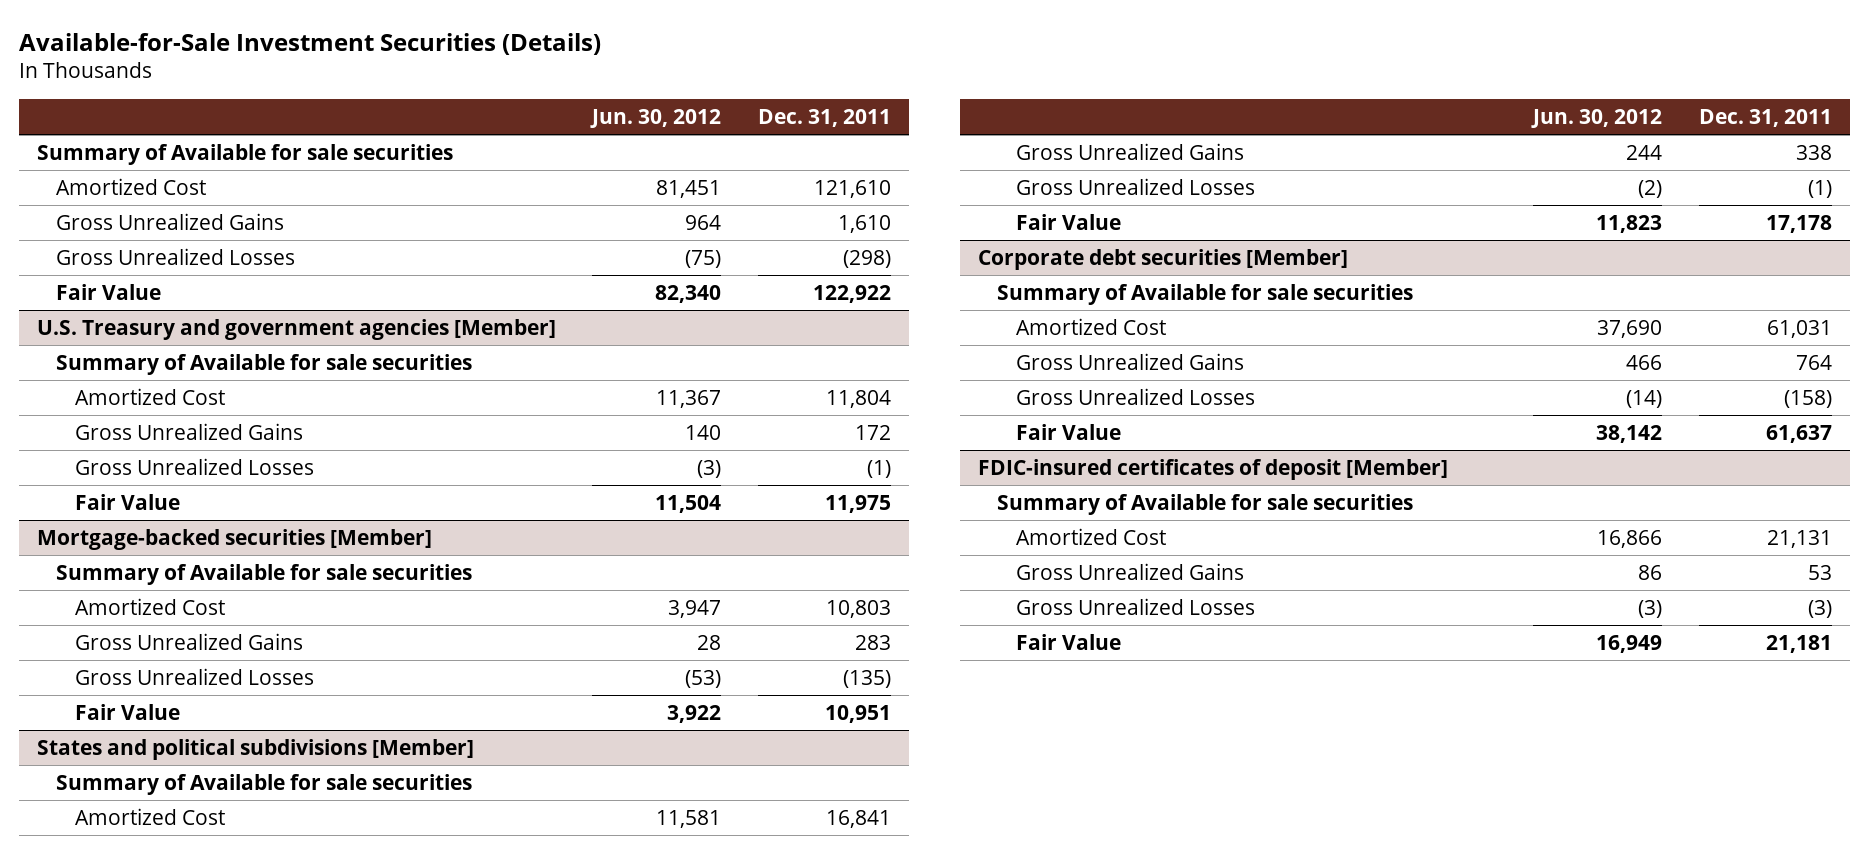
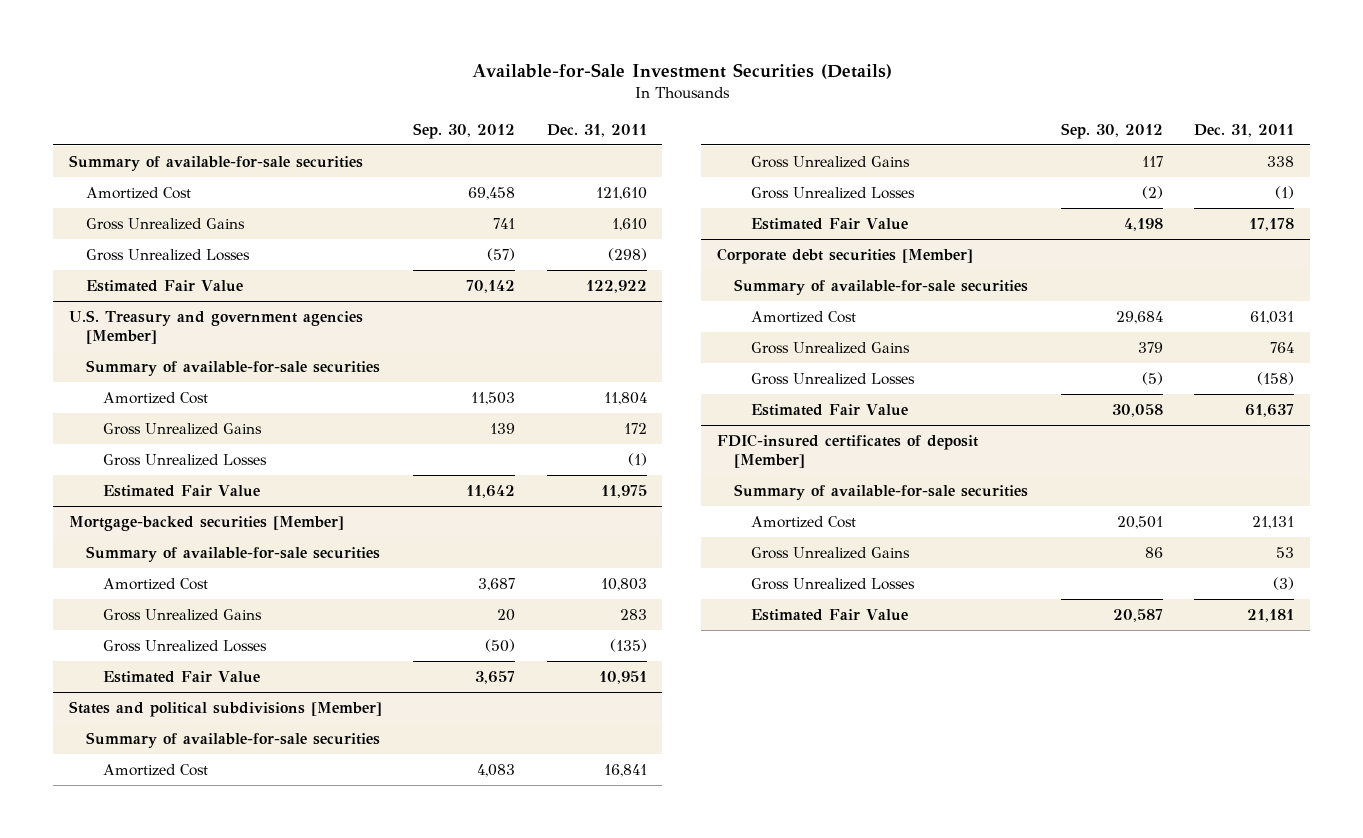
- | Jun. 30, 2012 | Dec. 31, 2011
+ | Sep. 30, 2012 | Dec. 31, 2011
- Summary of Available for sale securities
+ Summary of available-for-sale securities
- Fair Value | 82,340 | 122,922
+ Estimated Fair Value | 70,142 | 122,922
@ U.S. Treasury and government agencies [Member]
- Summary of Available for sale securities
+ Summary of available-for-sale securities
- Fair Value | 11,504 | 11,975
+ Estimated Fair Value | 11,642 | 11,975
@ Mortgage-backed securities [Member]
- Summary of Available for sale securities
+ Summary of available-for-sale securities
- Fair Value | 3,922 | 10,951
+ Estimated Fair Value | 3,657 | 10,951
@ States and political subdivisions [Member]
- Summary of Available for sale securities
+ Summary of available-for-sale securities
- Fair Value | 11,823 | 17,178
+ Estimated Fair Value | 4,198 | 17,178
@ Corporate debt securities [Member]
- Summary of Available for sale securities
+ Summary of available-for-sale securities
- Fair Value | 38,142 | 61,637
+ Estimated Fair Value | 30,058 | 61,637
@ FDIC-insured certificates of deposit [Member]
- Summary of Available for sale securities
+ Summary of available-for-sale securities
- Fair Value | 16,949 | 21,181
+ Estimated Fair Value | 20,587 | 21,181

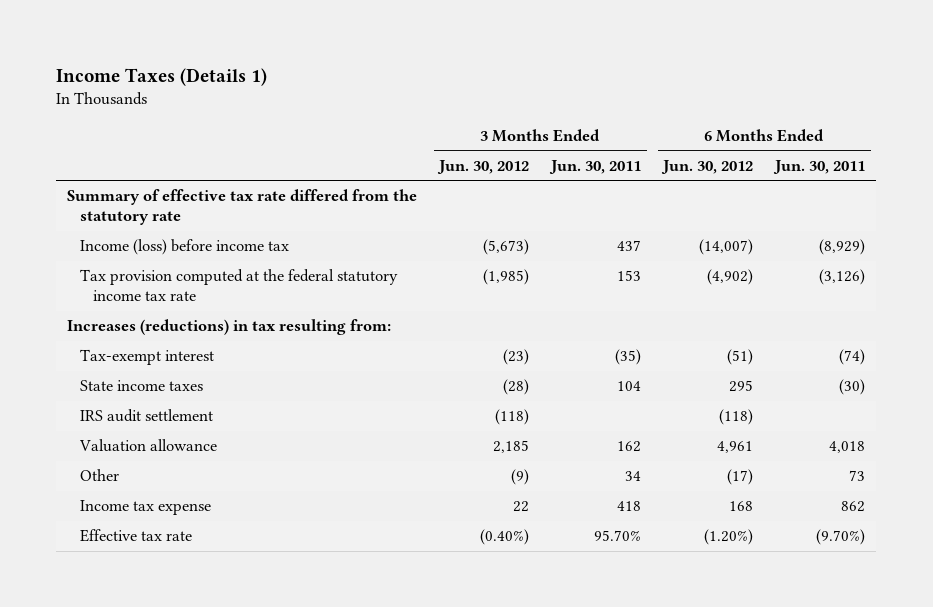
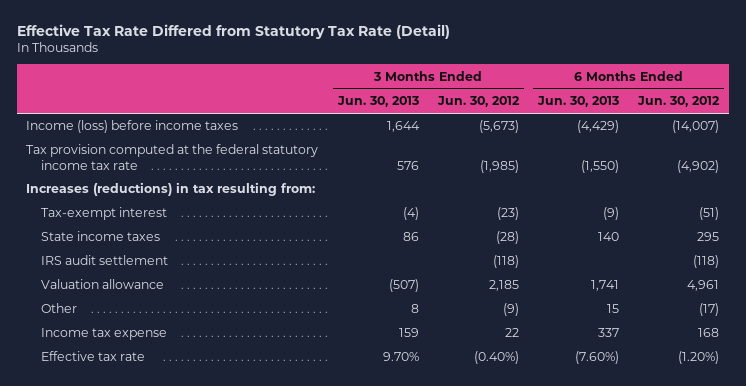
- Income Taxes (Details 1)
+ Effective Tax Rate Differed from Statutory Tax Rate (Detail)
- | 3 Months Ended Jun. 30, 2012 | 3 Months Ended Jun. 30, 2011 | 6 Months Ended Jun. 30, 2012 | 6 Months Ended Jun. 30, 2011
+ | 3 Months Ended Jun. 30, 2013 | 3 Months Ended Jun. 30, 2012 | 6 Months Ended Jun. 30, 2013 | 6 Months Ended Jun. 30, 2012
- Summary of effective tax rate differed from the statutory rate
- Income (loss) before income tax | (5,673) | 437 | (14,007) | (8,929)
+ Income (loss) before income taxes | 1,644 | (5,673) | (4,429) | (14,007)

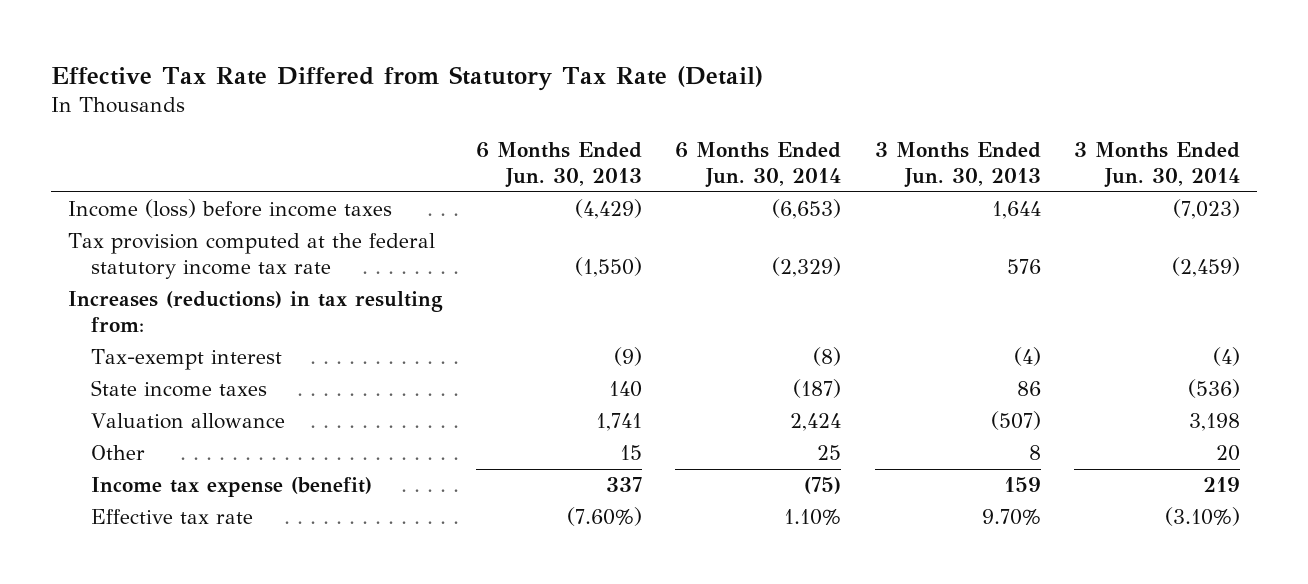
- | 3 Months Ended Jun. 30, 2013 | 3 Months Ended Jun. 30, 2012 | 6 Months Ended Jun. 30, 2013 | 6 Months Ended Jun. 30, 2012
+ | 6 Months Ended Jun. 30, 2013 | 6 Months Ended Jun. 30, 2014 | 3 Months Ended Jun. 30, 2013 | 3 Months Ended Jun. 30, 2014
- IRS audit settlement | | (118) | | (118)
- Income tax expense | 159 | 22 | 337 | 168
+ Income tax expense (benefit) | 337 | (75) | 159 | 219

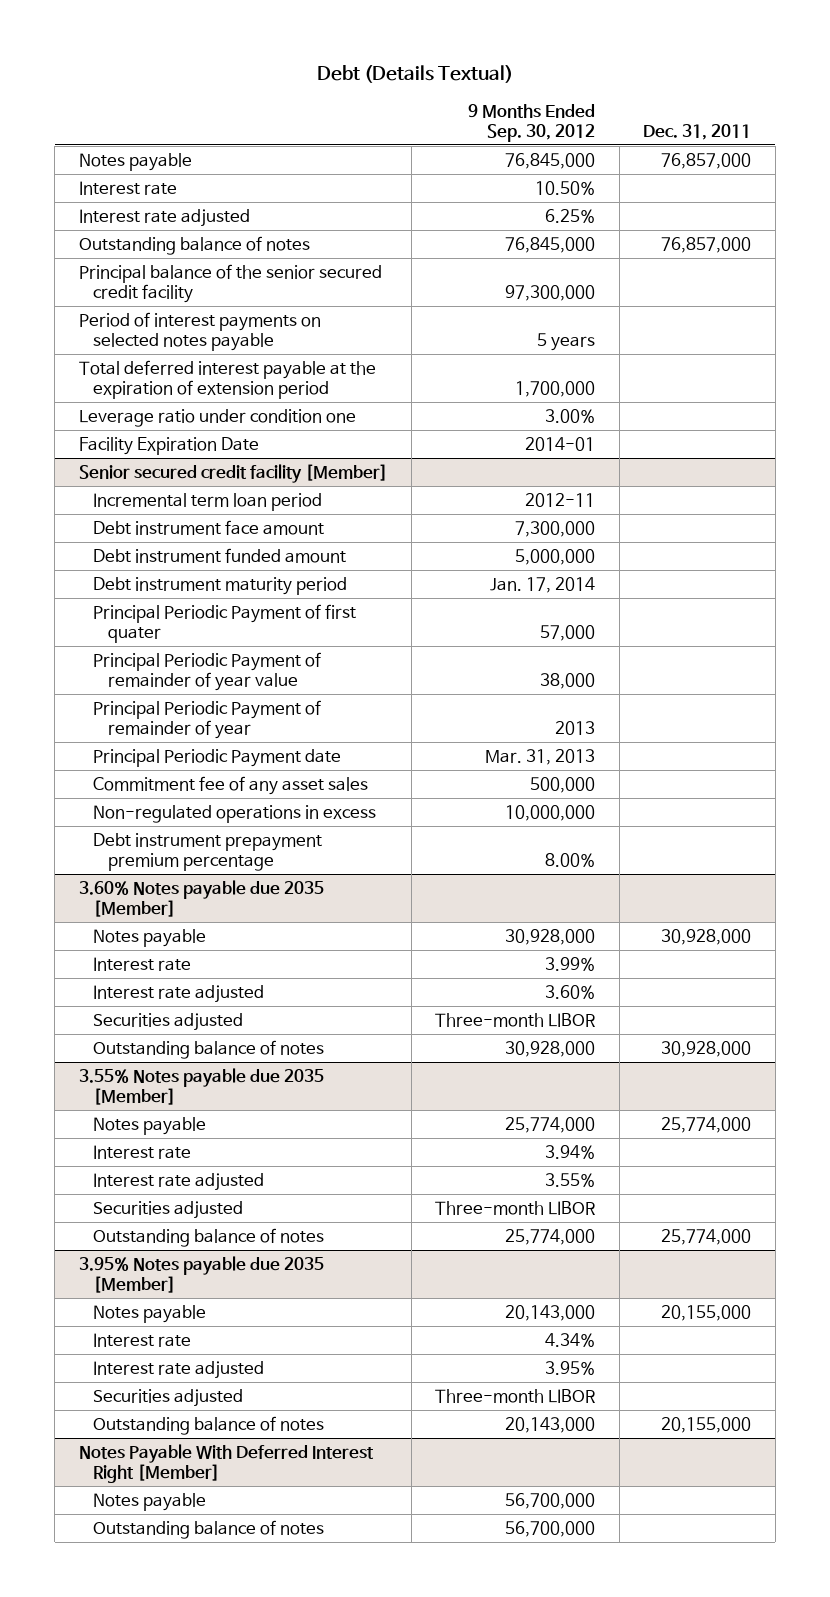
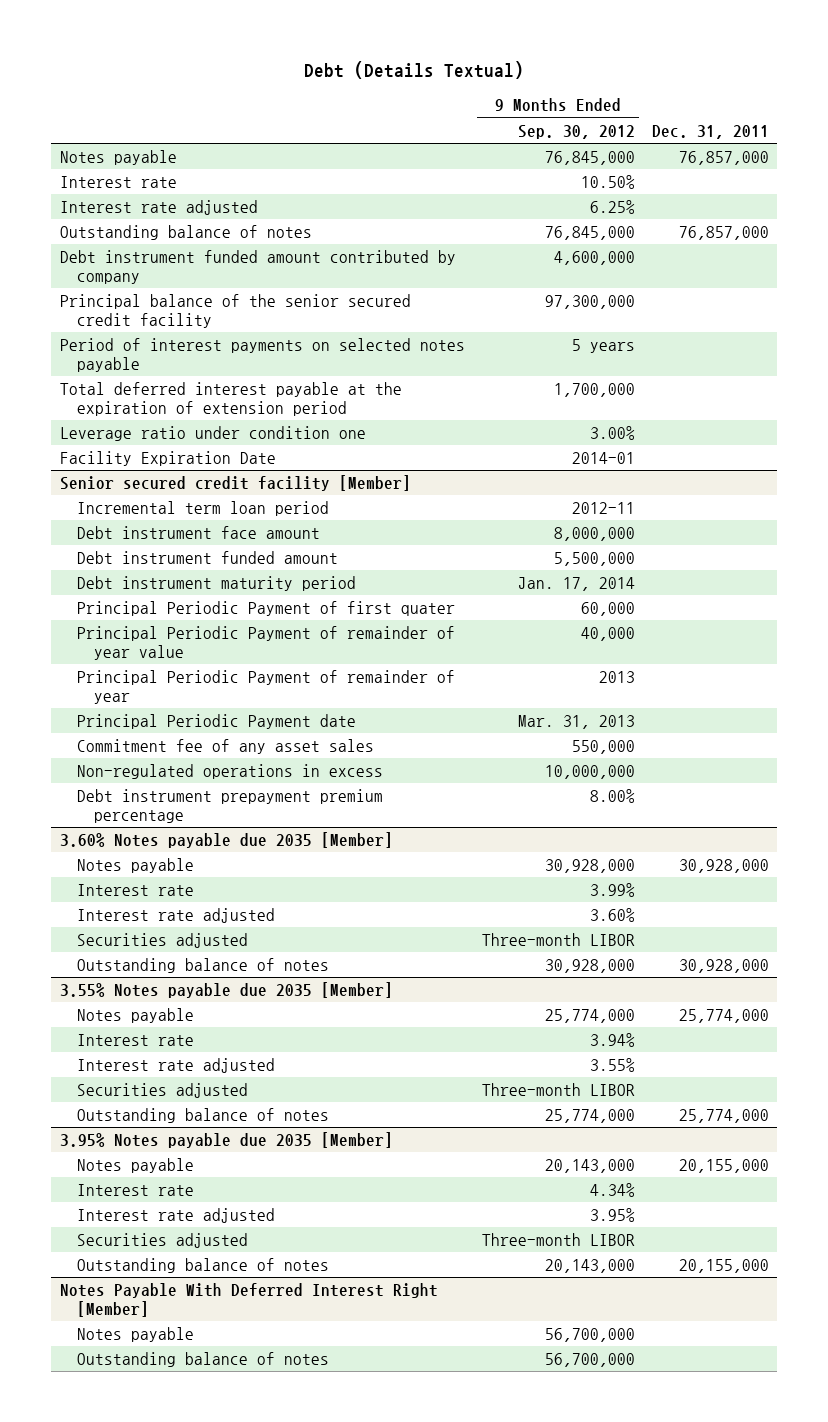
+ Debt instrument funded amount contributed by company | 4,600,000 |
@ Senior secured credit facility [Member]
- Debt instrument face amount | 7,300,000 |
- Debt instrument funded amount | 5,000,000 |
+ Debt instrument face amount | 8,000,000 |
+ Debt instrument funded amount | 5,500,000 |
- Principal Periodic Payment of first quater | 57,000 |
- Principal Periodic Payment of remainder of year value | 38,000 |
+ Principal Periodic Payment of first quater | 60,000 |
+ Principal Periodic Payment of remainder of year value | 40,000 |
- Commitment fee of any asset sales | 500,000 |
+ Commitment fee of any asset sales | 550,000 |

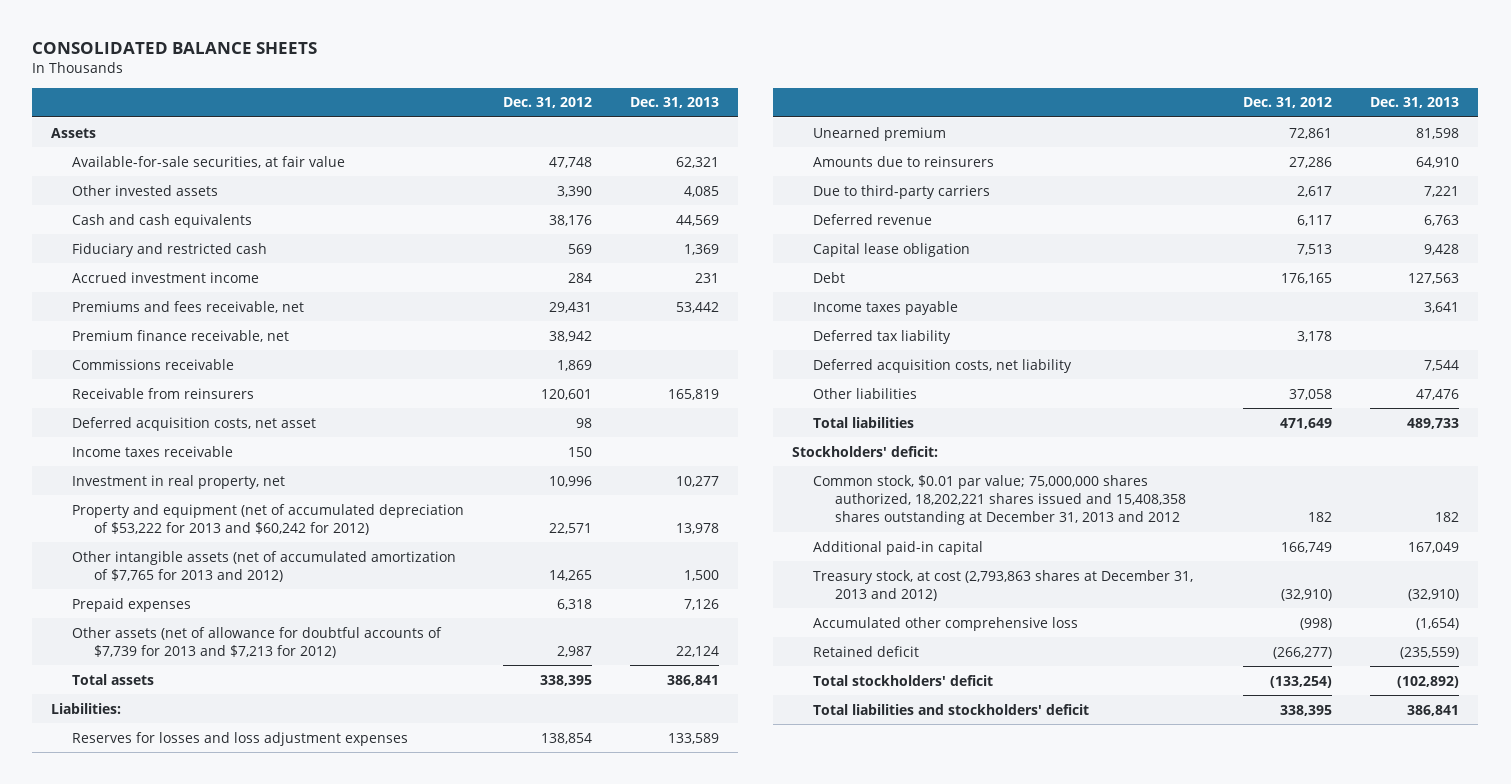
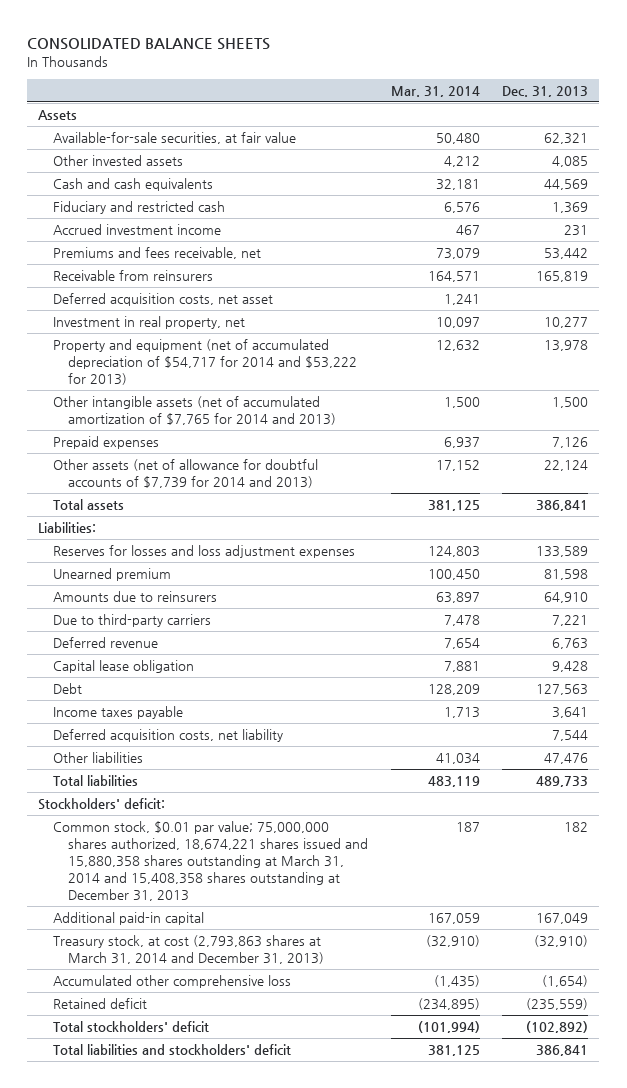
- | Dec. 31, 2012 | Dec. 31, 2013
+ | Mar. 31, 2014 | Dec. 31, 2013
- Premium finance receivable, net | 38,942 |
- Commissions receivable | 1,869 |
- Income taxes receivable | 150 |
- Property and equipment (net of accumulated depreciation of $53,222 for 2013 and $60,242 for 2012) | 22,571 | 13,978
- Other intangible assets (net of accumulated amortization of $7,765 for 2013 and 2012) | 14,265 | 1,500
+ Property and equipment (net of accumulated depreciation of $54,717 for 2014 and $53,222 for 2013) | 12,632 | 13,978
+ Other intangible assets (net of accumulated amortization of $7,765 for 2014 and 2013) | 1,500 | 1,500
- Other assets (net of allowance for doubtful accounts of $7,739 for 2013 and $7,213 for 2012) | 2,987 | 22,124
+ Other assets (net of allowance for doubtful accounts of $7,739 for 2014 and 2013) | 17,152 | 22,124
- Deferred tax liability | 3,178 |
- Common stock, $0.01 par value; 75,000,000 shares authorized, 18,202,221 shares issued and 15,408,358 shares outstanding at December 31, 2013 and 2012 | 182 | 182
+ Common stock, $0.01 par value; 75,000,000 shares authorized, 18,674,221 shares issued and 15,880,358 shares outstanding at March 31, 2014 and 15,408,358 shares outstanding at December 31, 2013 | 187 | 182
- Treasury stock, at cost (2,793,863 shares at December 31, 2013 and 2012) | (32,910) | (32,910)
+ Treasury stock, at cost (2,793,863 shares at March 31, 2014 and December 31, 2013) | (32,910) | (32,910)

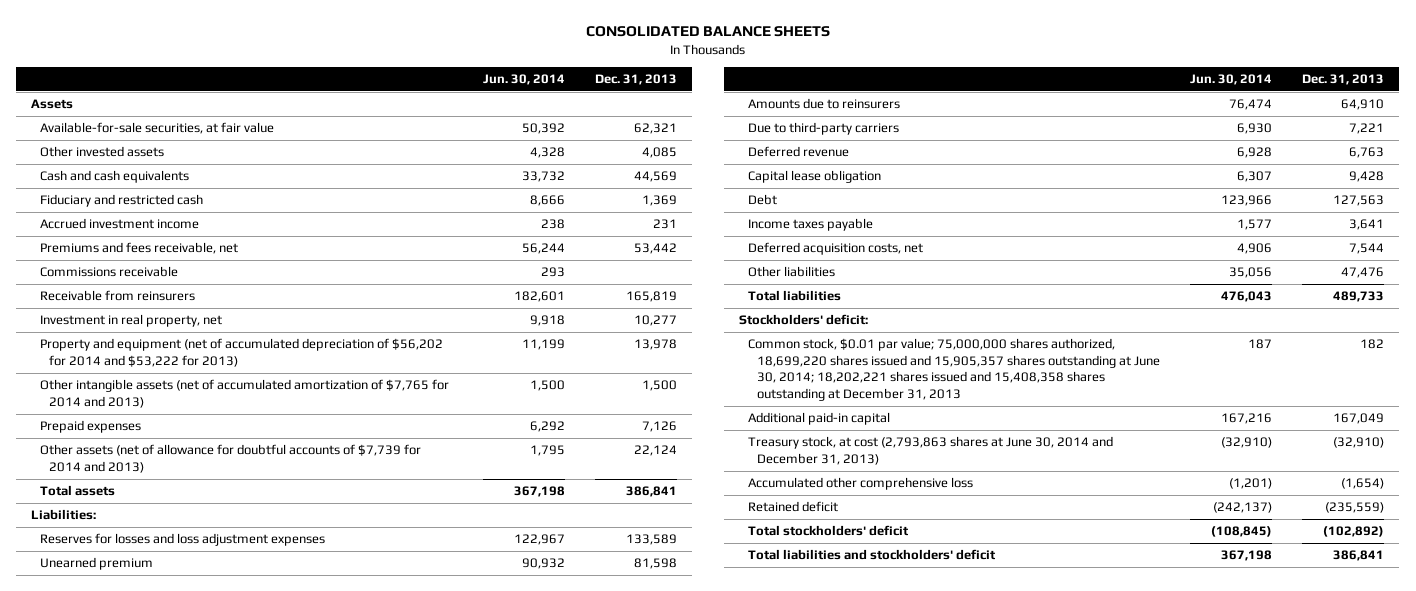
- | Mar. 31, 2014 | Dec. 31, 2013
+ | Jun. 30, 2014 | Dec. 31, 2013
+ Commissions receivable | 293 |
- Deferred acquisition costs, net asset | 1,241 |
- Property and equipment (net of accumulated depreciation of $54,717 for 2014 and $53,222 for 2013) | 12,632 | 13,978
+ Property and equipment (net of accumulated depreciation of $56,202 for 2014 and $53,222 for 2013) | 11,199 | 13,978
- Deferred acquisition costs, net liability | | 7,544
+ Deferred acquisition costs, net | 4,906 | 7,544
- Common stock, $0.01 par value; 75,000,000 shares authorized, 18,674,221 shares issued and 15,880,358 shares outstanding at March 31, 2014 and 15,408,358 shares outstanding at December 31, 2013 | 187 | 182
+ Common stock, $0.01 par value; 75,000,000 shares authorized, 18,699,220 shares issued and 15,905,357 shares outstanding at June 30, 2014; 18,202,221 shares issued and 15,408,358 shares outstanding at December 31, 2013 | 187 | 182
- Treasury stock, at cost (2,793,863 shares at March 31, 2014 and December 31, 2013) | (32,910) | (32,910)
+ Treasury stock, at cost (2,793,863 shares at June 30, 2014 and December 31, 2013) | (32,910) | (32,910)

